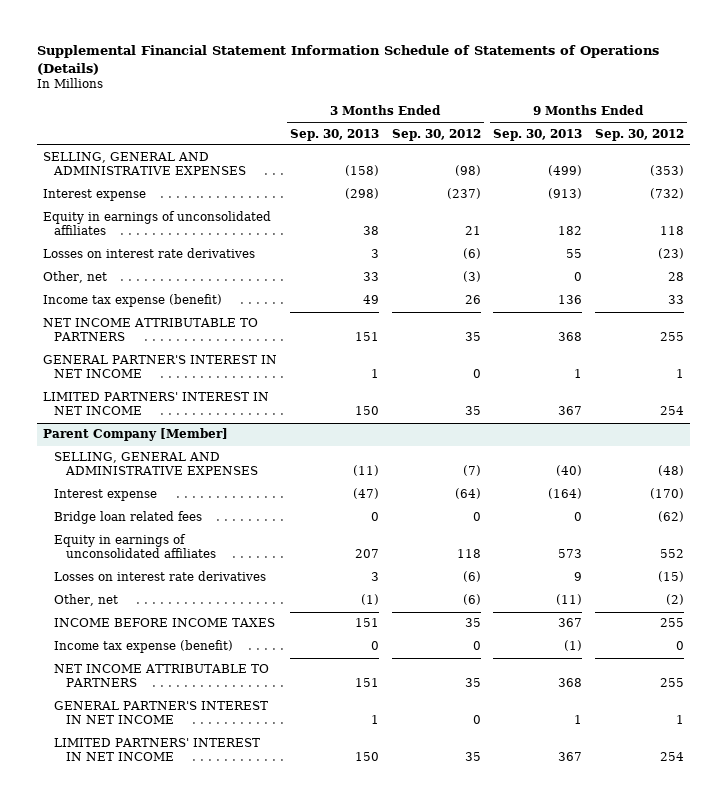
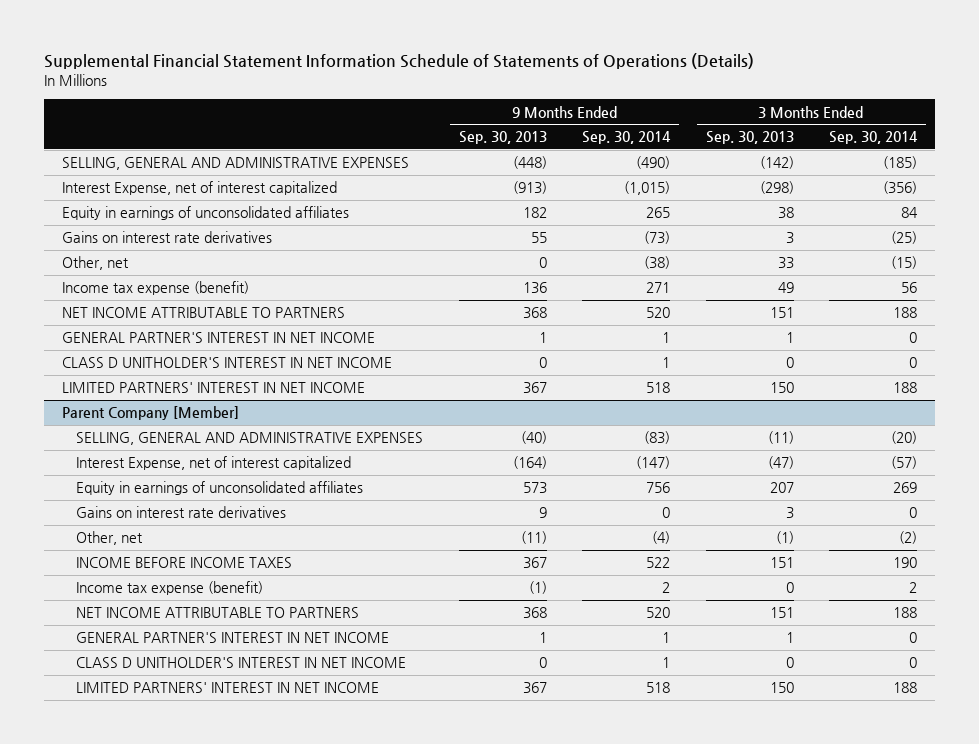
- | 3 Months Ended Sep. 30, 2013 | 3 Months Ended Sep. 30, 2012 | 9 Months Ended Sep. 30, 2013 | 9 Months Ended Sep. 30, 2012
+ | 9 Months Ended Sep. 30, 2013 | 9 Months Ended Sep. 30, 2014 | 3 Months Ended Sep. 30, 2013 | 3 Months Ended Sep. 30, 2014
- SELLING, GENERAL AND ADMINISTRATIVE EXPENSES | (158) | (98) | (499) | (353)
- Interest expense | (298) | (237) | (913) | (732)
+ SELLING, GENERAL AND ADMINISTRATIVE EXPENSES | (448) | (490) | (142) | (185)
+ Interest Expense, net of interest capitalized | (913) | (1,015) | (298) | (356)
- Losses on interest rate derivatives | 3 | (6) | 55 | (23)
+ Gains on interest rate derivatives | 55 | (73) | 3 | (25)
+ CLASS D UNITHOLDER'S INTEREST IN NET INCOME | 0 | 1 | 0 | 0
@ Parent Company [Member]
- Interest expense | (47) | (64) | (164) | (170)
- Bridge loan related fees | 0 | 0 | 0 | (62)
+ Interest Expense, net of interest capitalized | (164) | (147) | (47) | (57)
- Losses on interest rate derivatives | 3 | (6) | 9 | (15)
+ Gains on interest rate derivatives | 9 | 0 | 3 | 0
+ CLASS D UNITHOLDER'S INTEREST IN NET INCOME | 0 | 1 | 0 | 0

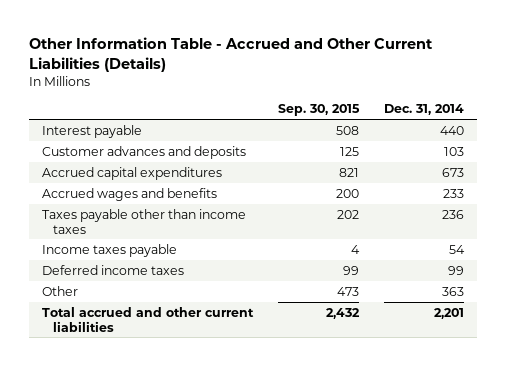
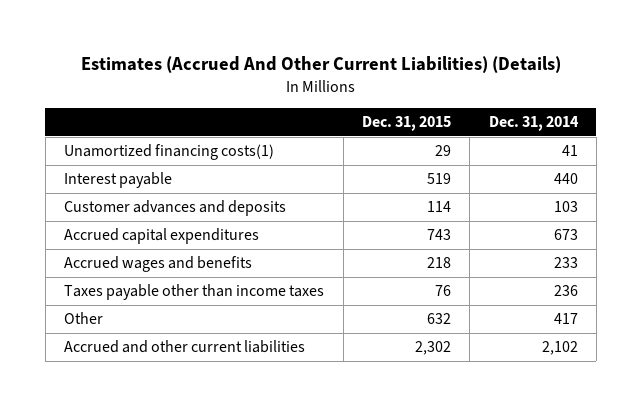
- Other Information Table - Accrued and Other Current Liabilities (Details)
+ Estimates (Accrued And Other Current Liabilities) (Details)
- | Sep. 30, 2015 | Dec. 31, 2014
+ | Dec. 31, 2015 | Dec. 31, 2014
+ Unamortized financing costs(1) | 29 | 41
- Income taxes payable | 4 | 54
- Deferred income taxes | 99 | 99
- Other | 473 | 363
- Total accrued and other current liabilities | 2,432 | 2,201
+ Other | 632 | 417
+ Accrued and other current liabilities | 2,302 | 2,102

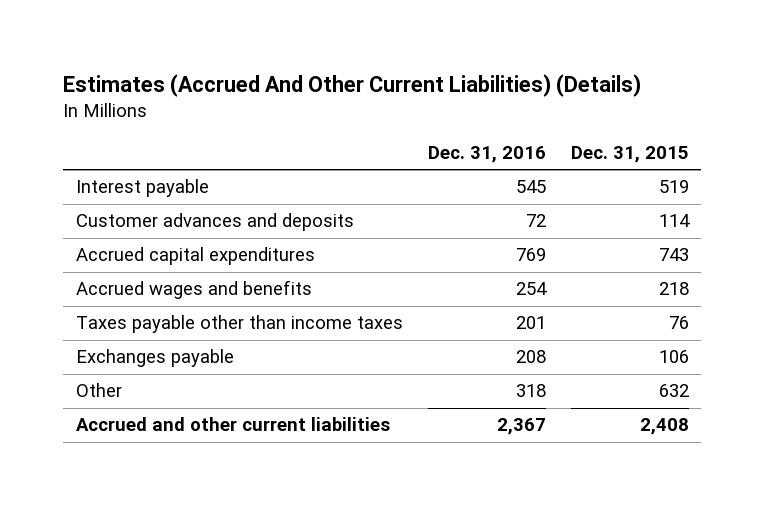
- | Dec. 31, 2015 | Dec. 31, 2014
+ | Dec. 31, 2016 | Dec. 31, 2015
- Unamortized financing costs(1) | 29 | 41
+ Exchanges payable | 208 | 106
- Accrued and other current liabilities | 2,302 | 2,102
+ Accrued and other current liabilities | 2,367 | 2,408

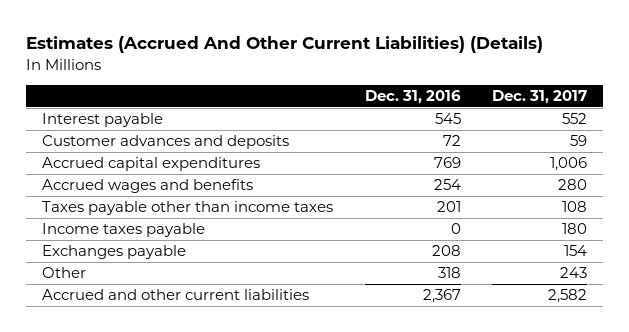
- | Dec. 31, 2016 | Dec. 31, 2015
+ | Dec. 31, 2016 | Dec. 31, 2017
+ Income taxes payable | 0 | 180

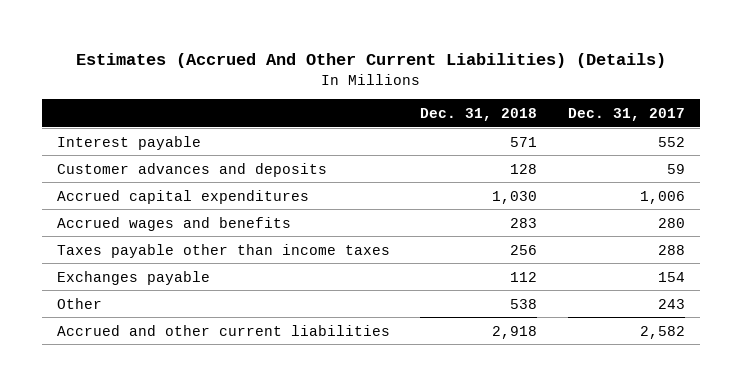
- | Dec. 31, 2016 | Dec. 31, 2017
+ | Dec. 31, 2018 | Dec. 31, 2017
- Taxes payable other than income taxes | 201 | 108
- Income taxes payable | 0 | 180
+ Taxes payable other than income taxes | 256 | 288

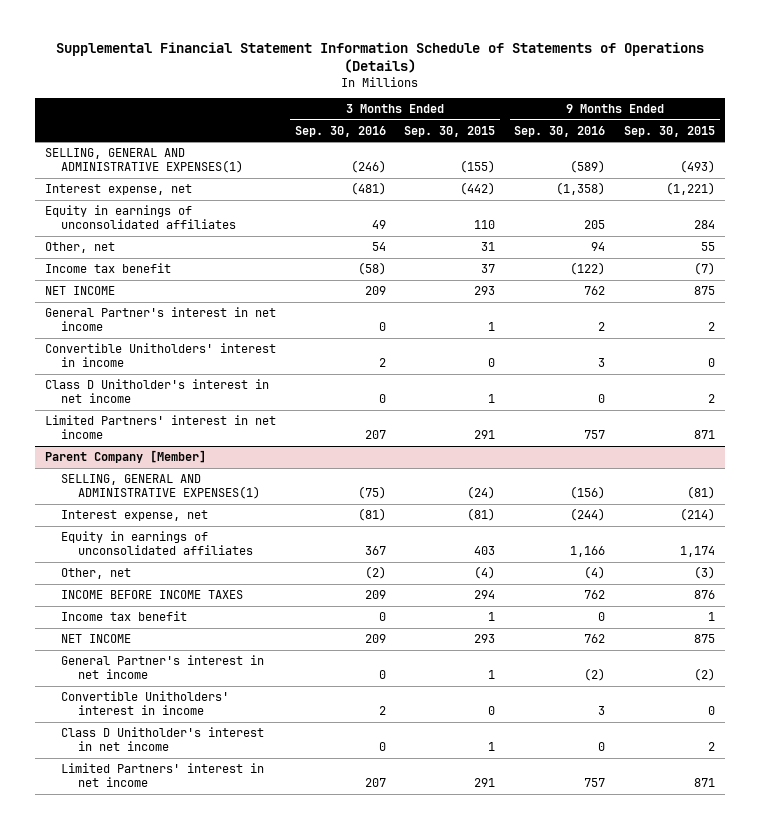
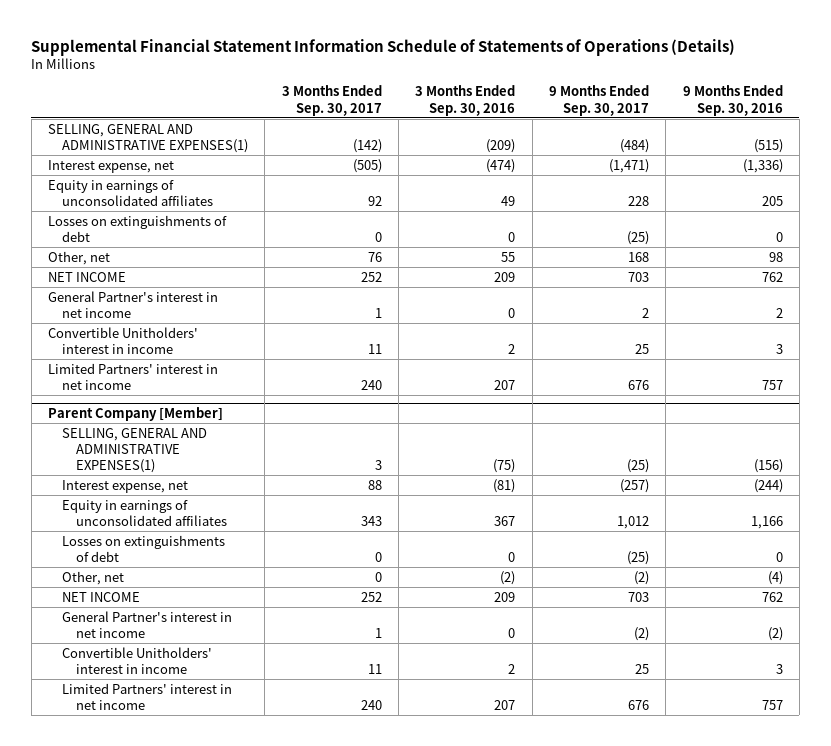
- | 3 Months Ended Sep. 30, 2016 | 3 Months Ended Sep. 30, 2015 | 9 Months Ended Sep. 30, 2016 | 9 Months Ended Sep. 30, 2015
+ | 3 Months Ended Sep. 30, 2017 | 3 Months Ended Sep. 30, 2016 | 9 Months Ended Sep. 30, 2017 | 9 Months Ended Sep. 30, 2016
- SELLING, GENERAL AND ADMINISTRATIVE EXPENSES(1) | (246) | (155) | (589) | (493)
- Interest expense, net | (481) | (442) | (1,358) | (1,221)
+ SELLING, GENERAL AND ADMINISTRATIVE EXPENSES(1) | (142) | (209) | (484) | (515)
+ Interest expense, net | (505) | (474) | (1,471) | (1,336)
- Other, net | 54 | 31 | 94 | 55
- Income tax benefit | (58) | 37 | (122) | (7)
+ Losses on extinguishments of debt | 0 | 0 | (25) | 0
+ Other, net | 76 | 55 | 168 | 98
- Class D Unitholder's interest in net income | 0 | 1 | 0 | 2
@ Parent Company [Member]
+ Losses on extinguishments of debt | 0 | 0 | (25) | 0
- INCOME BEFORE INCOME TAXES | 209 | 294 | 762 | 876
- Income tax benefit | 0 | 1 | 0 | 1
- Class D Unitholder's interest in net income | 0 | 1 | 0 | 2

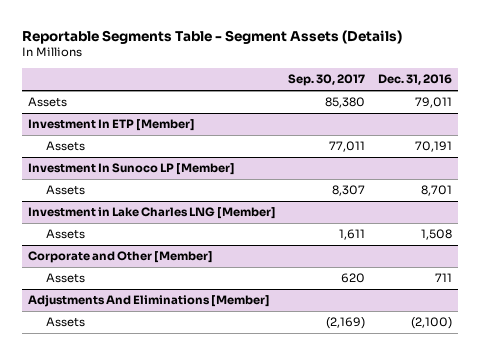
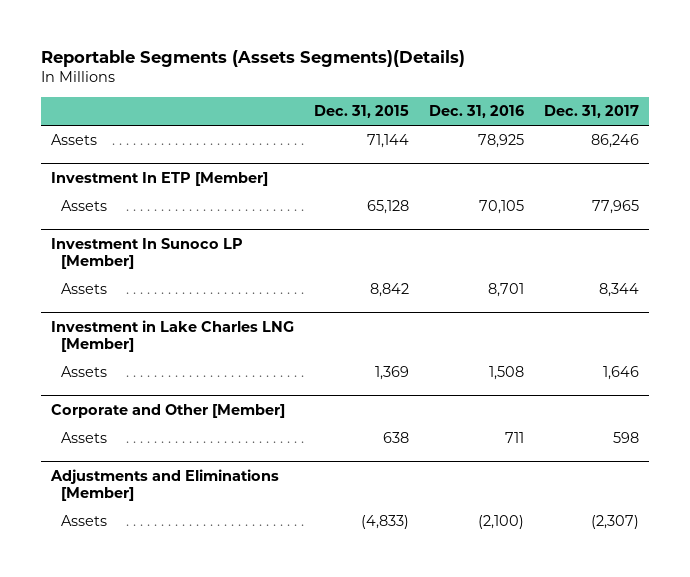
- Reportable Segments Table - Segment Assets (Details)
+ Reportable Segments (Assets Segments)(Details)
- | Sep. 30, 2017 | Dec. 31, 2016
+ | Dec. 31, 2015 | Dec. 31, 2016 | Dec. 31, 2017
- Assets | 85,380 | 79,011
+ Assets | 71,144 | 78,925 | 86,246
@ Investment In ETP [Member]
- Assets | 77,011 | 70,191
+ Assets | 65,128 | 70,105 | 77,965
- Adjustments And Eliminations [Member]
+ Adjustments and Eliminations [Member]

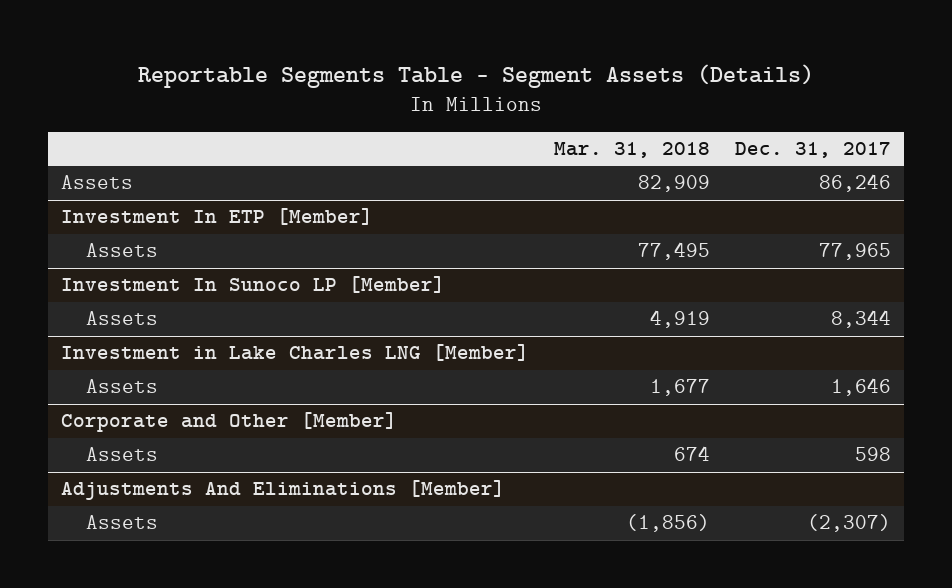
- Reportable Segments (Assets Segments)(Details)
+ Reportable Segments Table - Segment Assets (Details)
- | Dec. 31, 2015 | Dec. 31, 2016 | Dec. 31, 2017
+ | Mar. 31, 2018 | Dec. 31, 2017
- Adjustments and Eliminations [Member]
+ Adjustments And Eliminations [Member]

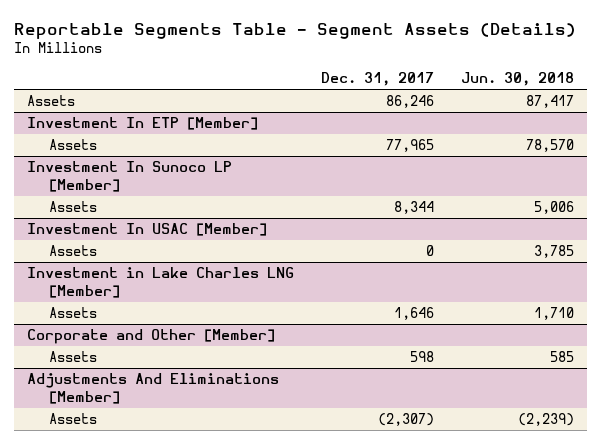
- | Mar. 31, 2018 | Dec. 31, 2017
+ | Dec. 31, 2017 | Jun. 30, 2018
+ Investment In USAC [Member]
+ Assets | 0 | 3,785

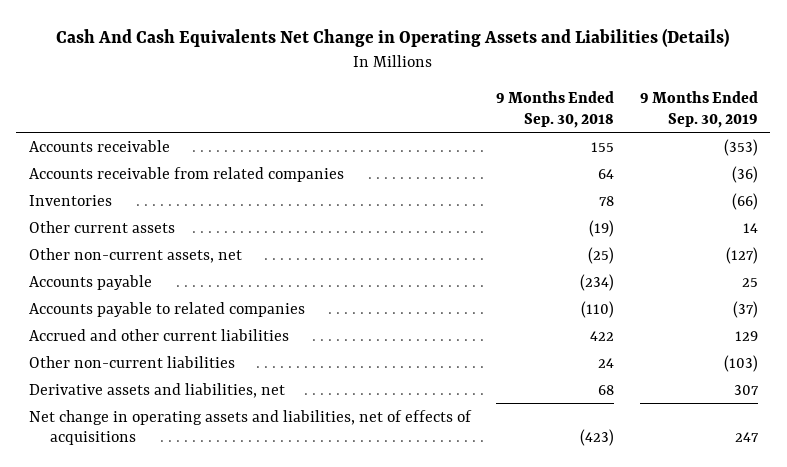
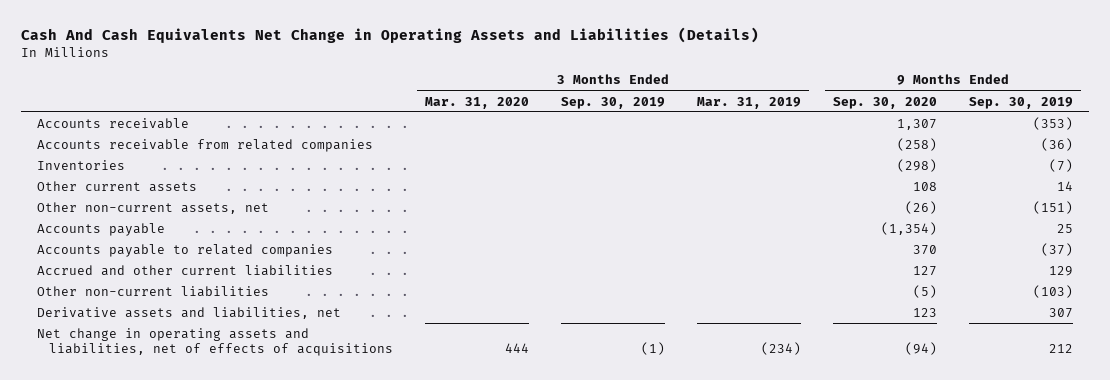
- | 9 Months Ended Sep. 30, 2018 | 9 Months Ended Sep. 30, 2019
+ | 3 Months Ended Mar. 31, 2020 | 3 Months Ended Sep. 30, 2019 | 3 Months Ended Mar. 31, 2019 | 9 Months Ended Sep. 30, 2020 | 9 Months Ended Sep. 30, 2019
- Inventories | 78 | (66)
+ Inventories | | | | (298) | (7)
- Other non-current assets, net | (25) | (127)
+ Other non-current assets, net | | | | (26) | (151)
- Net change in operating assets and liabilities, net of effects of acquisitions | (423) | 247
+ Net change in operating assets and liabilities, net of effects of acquisitions | 444 | (1) | (234) | (94) | 212

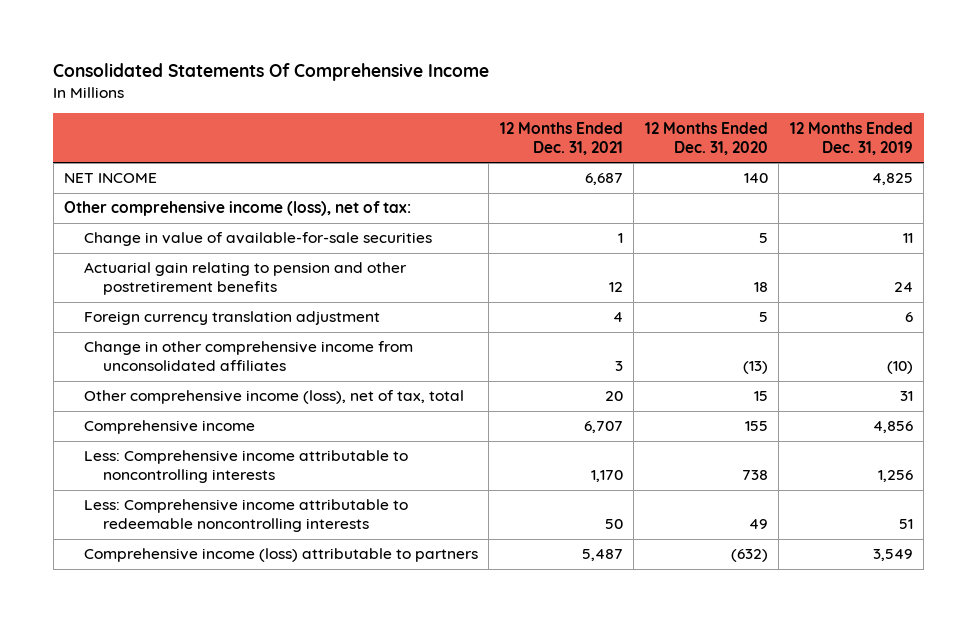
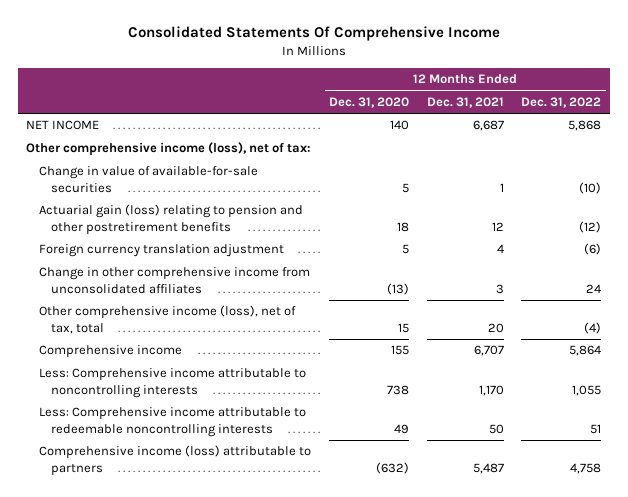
- | 12 Months Ended Dec. 31, 2021 | 12 Months Ended Dec. 31, 2020 | 12 Months Ended Dec. 31, 2019
+ | 12 Months Ended Dec. 31, 2020 | 12 Months Ended Dec. 31, 2021 | 12 Months Ended Dec. 31, 2022
- Actuarial gain relating to pension and other postretirement benefits | 12 | 18 | 24
+ Actuarial gain (loss) relating to pension and other postretirement benefits | 18 | 12 | (12)

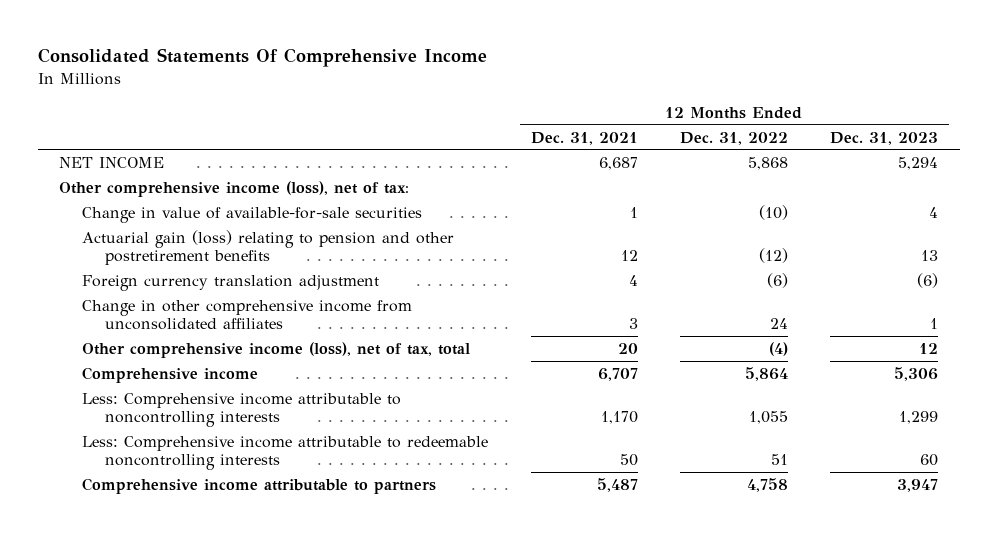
- | 12 Months Ended Dec. 31, 2020 | 12 Months Ended Dec. 31, 2021 | 12 Months Ended Dec. 31, 2022
+ | 12 Months Ended Dec. 31, 2021 | 12 Months Ended Dec. 31, 2022 | 12 Months Ended Dec. 31, 2023
- Comprehensive income (loss) attributable to partners | (632) | 5,487 | 4,758
+ Comprehensive income attributable to partners | 5,487 | 4,758 | 3,947

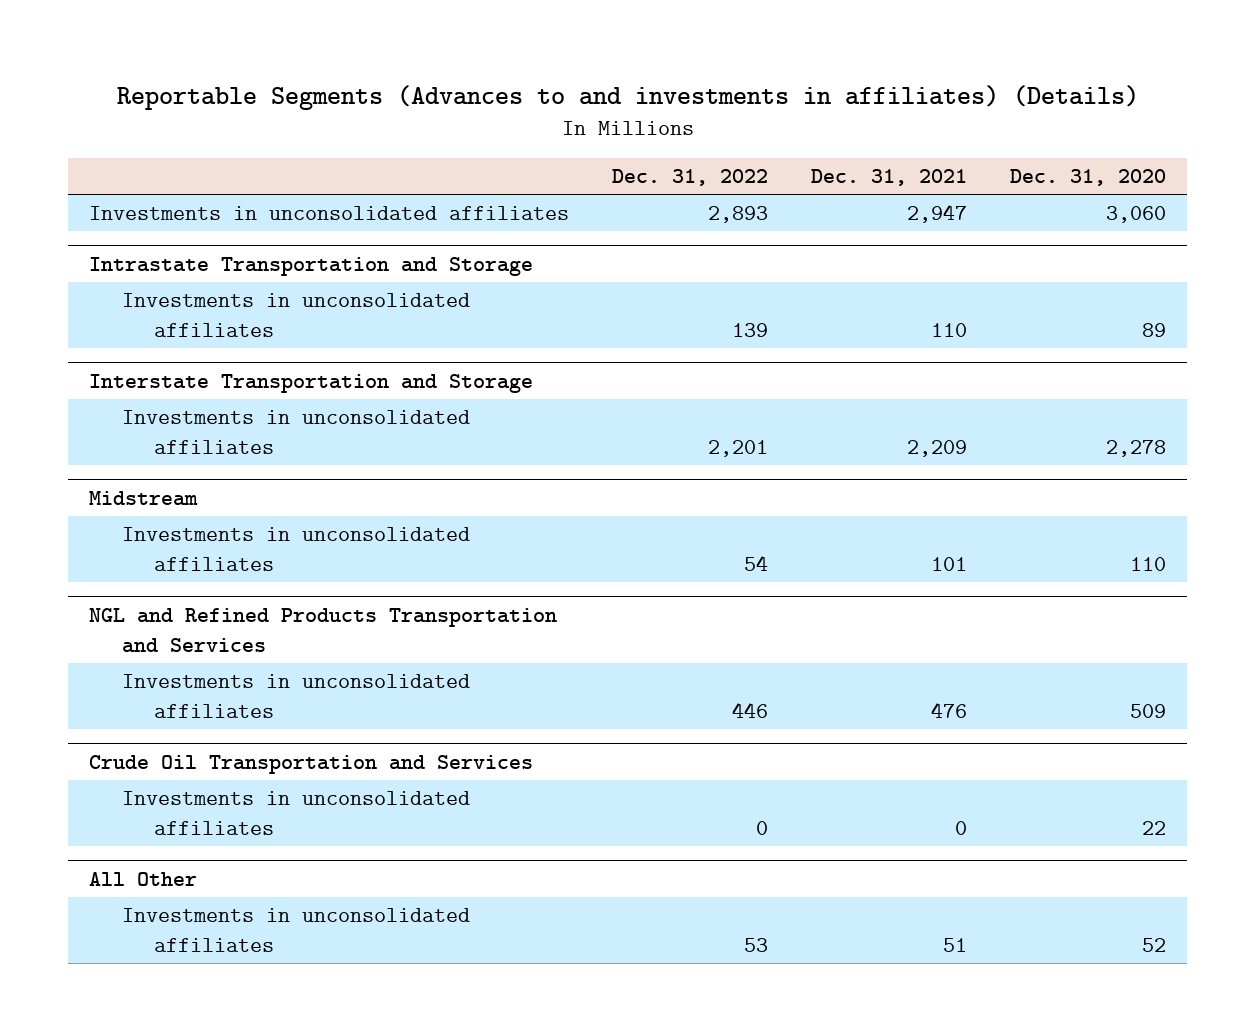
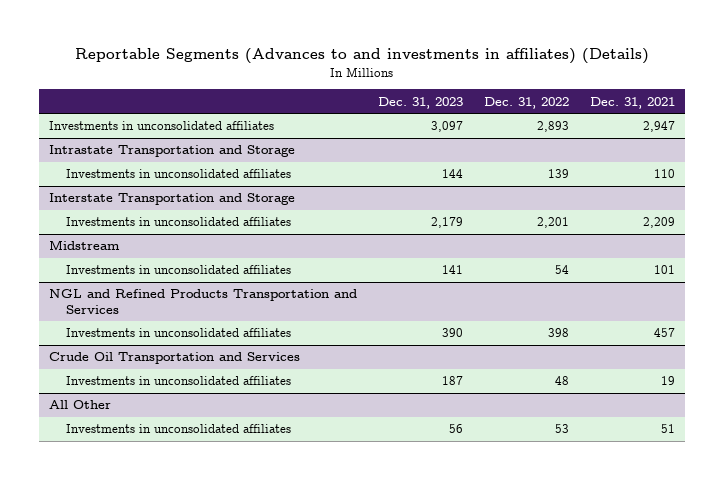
- | Dec. 31, 2022 | Dec. 31, 2021 | Dec. 31, 2020
+ | Dec. 31, 2023 | Dec. 31, 2022 | Dec. 31, 2021
@ NGL and Refined Products Transportation and Services
- Investments in unconsolidated affiliates | 446 | 476 | 509
+ Investments in unconsolidated affiliates | 390 | 398 | 457
@ Crude Oil Transportation and Services
- Investments in unconsolidated affiliates | 0 | 0 | 22
+ Investments in unconsolidated affiliates | 187 | 48 | 19

